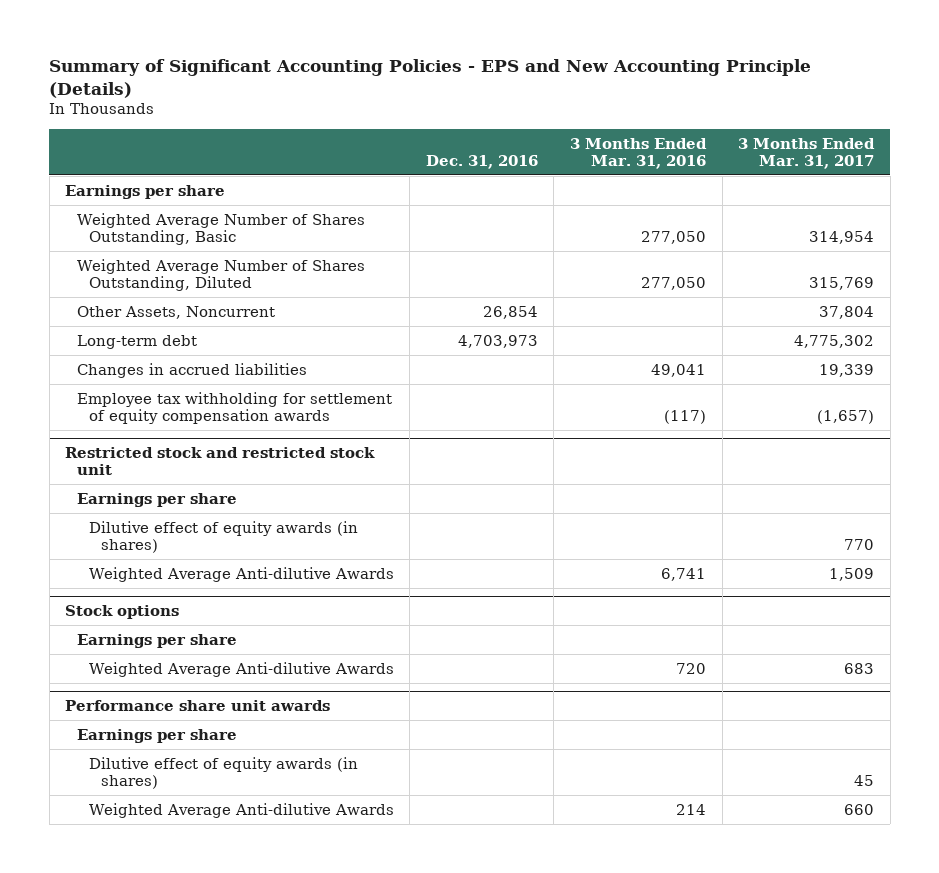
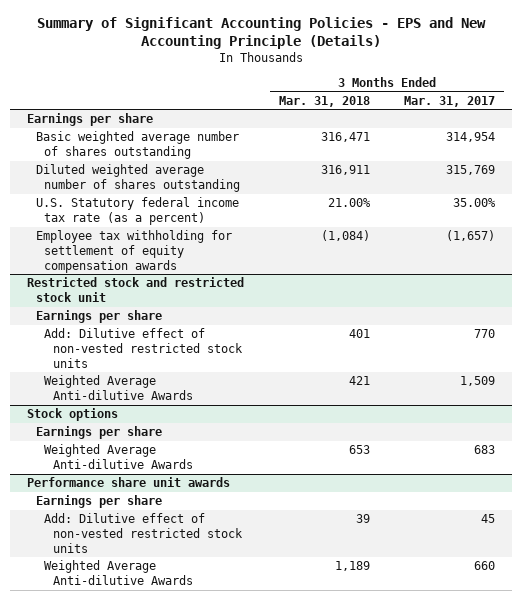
- | Dec. 31, 2016 | 3 Months Ended Mar. 31, 2016 | 3 Months Ended Mar. 31, 2017
+ | 3 Months Ended Mar. 31, 2018 | 3 Months Ended Mar. 31, 2017
- Weighted Average Number of Shares Outstanding, Basic | | 277,050 | 314,954
- Weighted Average Number of Shares Outstanding, Diluted | | 277,050 | 315,769
- Other Assets, Noncurrent | 26,854 | | 37,804
- Long-term debt | 4,703,973 | | 4,775,302
- Changes in accrued liabilities | | 49,041 | 19,339
+ Basic weighted average number of shares outstanding | 316,471 | 314,954
+ Diluted weighted average number of shares outstanding | 316,911 | 315,769
+ U.S. Statutory federal income tax rate (as a percent) | 21.00% | 35.00%
@ Restricted stock and restricted stock unit
- Dilutive effect of equity awards (in shares) | | | 770
+ Add: Dilutive effect of non-vested restricted stock units | 401 | 770
@ Performance share unit awards
- Dilutive effect of equity awards (in shares) | | | 45
+ Add: Dilutive effect of non-vested restricted stock units | 39 | 45

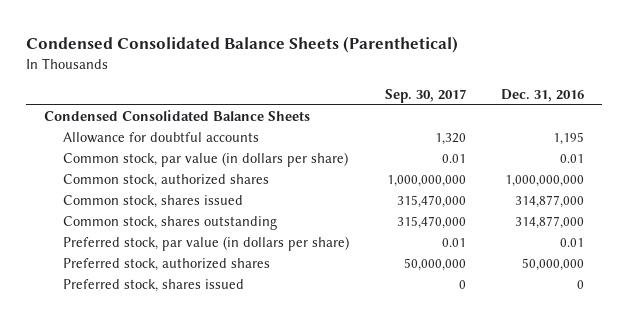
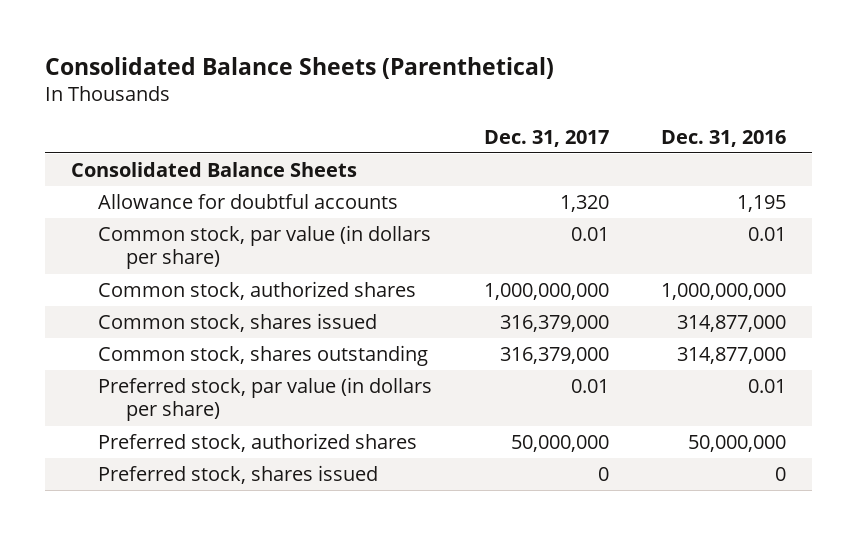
- Condensed Consolidated Balance Sheets (Parenthetical)
+ Consolidated Balance Sheets (Parenthetical)
- | Sep. 30, 2017 | Dec. 31, 2016
+ | Dec. 31, 2017 | Dec. 31, 2016
- Condensed Consolidated Balance Sheets
+ Consolidated Balance Sheets

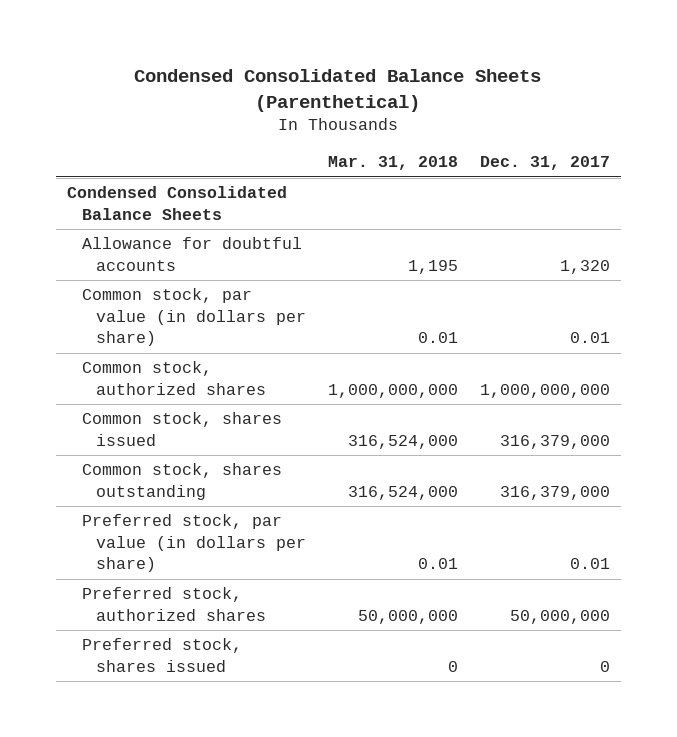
- Consolidated Balance Sheets (Parenthetical)
+ Condensed Consolidated Balance Sheets (Parenthetical)
- | Dec. 31, 2017 | Dec. 31, 2016
+ | Mar. 31, 2018 | Dec. 31, 2017
- Consolidated Balance Sheets
+ Condensed Consolidated Balance Sheets

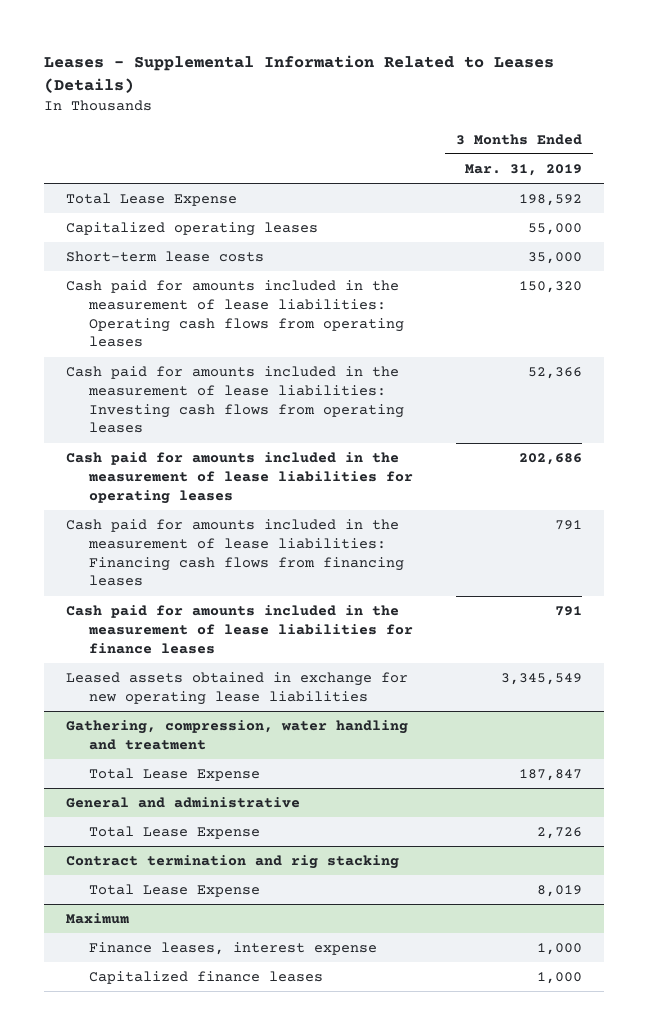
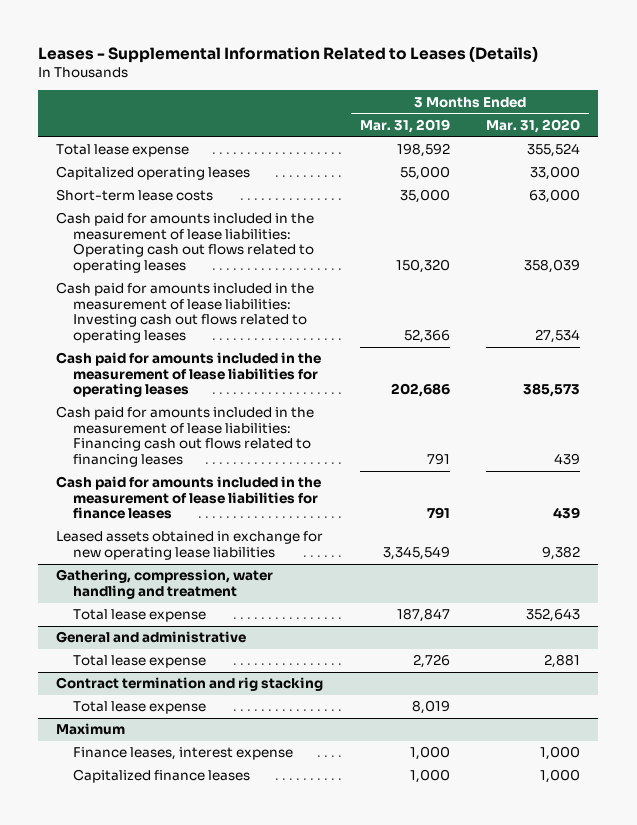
- | 3 Months Ended Mar. 31, 2019
+ | 3 Months Ended Mar. 31, 2019 | 3 Months Ended Mar. 31, 2020
- Total Lease Expense | 198,592
+ Total lease expense | 198,592 | 355,524
- Cash paid for amounts included in the measurement of lease liabilities: Operating cash flows from operating leases | 150,320
- Cash paid for amounts included in the measurement of lease liabilities: Investing cash flows from operating leases | 52,366
+ Cash paid for amounts included in the measurement of lease liabilities: Operating cash out flows related to operating leases | 150,320 | 358,039
+ Cash paid for amounts included in the measurement of lease liabilities: Investing cash out flows related to operating leases | 52,366 | 27,534
- Cash paid for amounts included in the measurement of lease liabilities: Financing cash flows from financing leases | 791
+ Cash paid for amounts included in the measurement of lease liabilities: Financing cash out flows related to financing leases | 791 | 439
@ Gathering, compression, water handling and treatment
- Total Lease Expense | 187,847
+ Total lease expense | 187,847 | 352,643
@ General and administrative
- Total Lease Expense | 2,726
+ Total lease expense | 2,726 | 2,881
@ Contract termination and rig stacking
- Total Lease Expense | 8,019
+ Total lease expense | 8,019 |

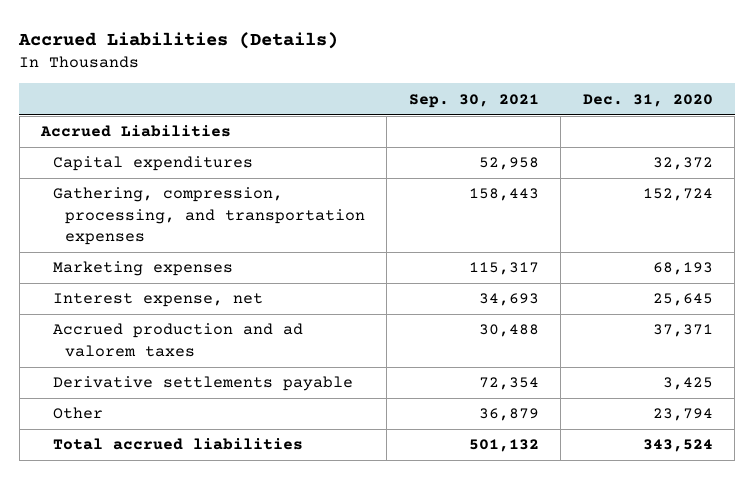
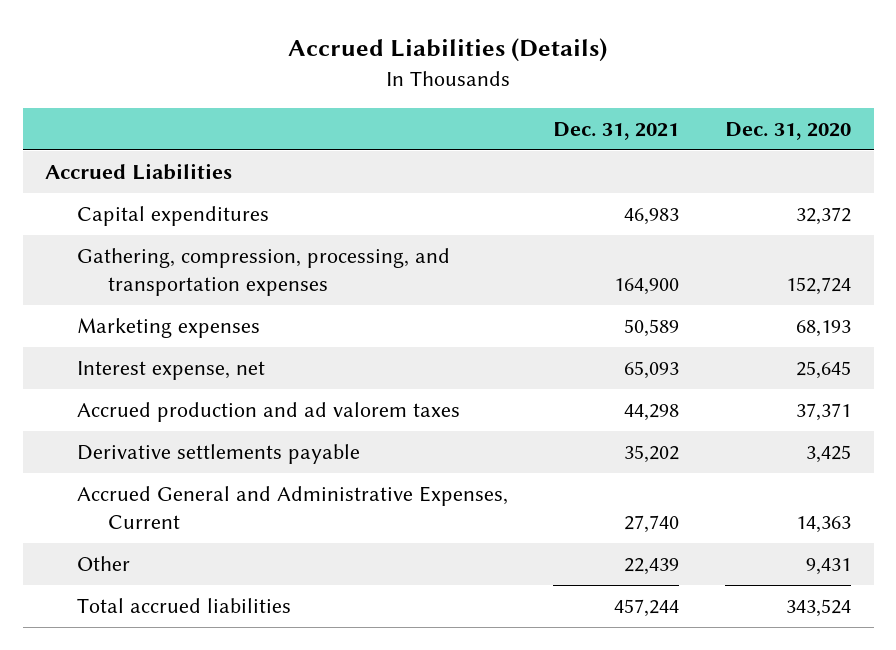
- | Sep. 30, 2021 | Dec. 31, 2020
+ | Dec. 31, 2021 | Dec. 31, 2020
- Other | 36,879 | 23,794
+ Accrued General and Administrative Expenses, Current | 27,740 | 14,363
+ Other | 22,439 | 9,431

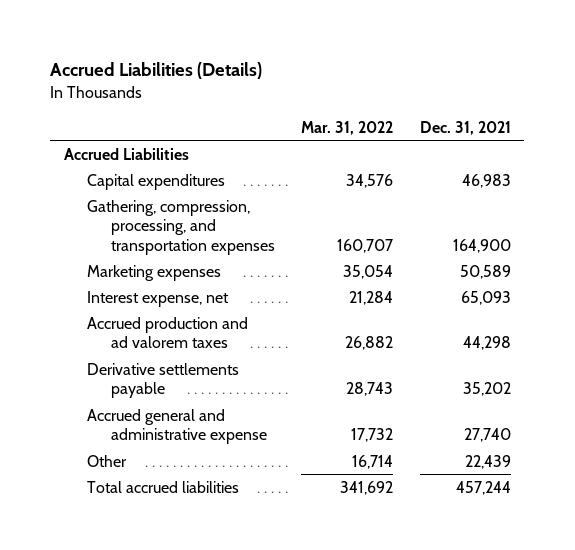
- | Dec. 31, 2021 | Dec. 31, 2020
+ | Mar. 31, 2022 | Dec. 31, 2021
- Accrued General and Administrative Expenses, Current | 27,740 | 14,363
+ Accrued general and administrative expense | 17,732 | 27,740

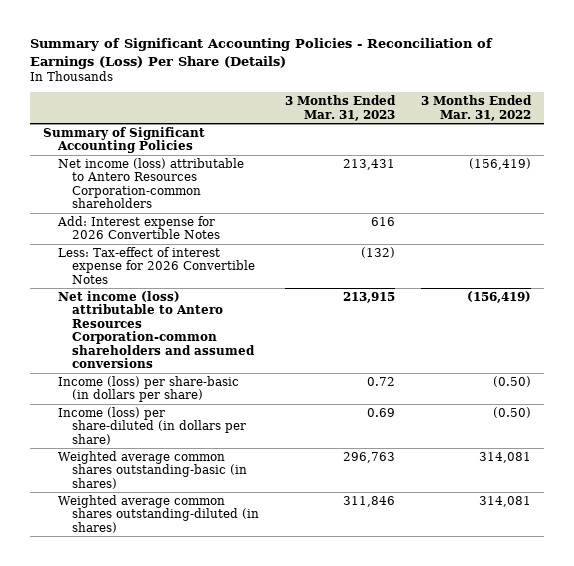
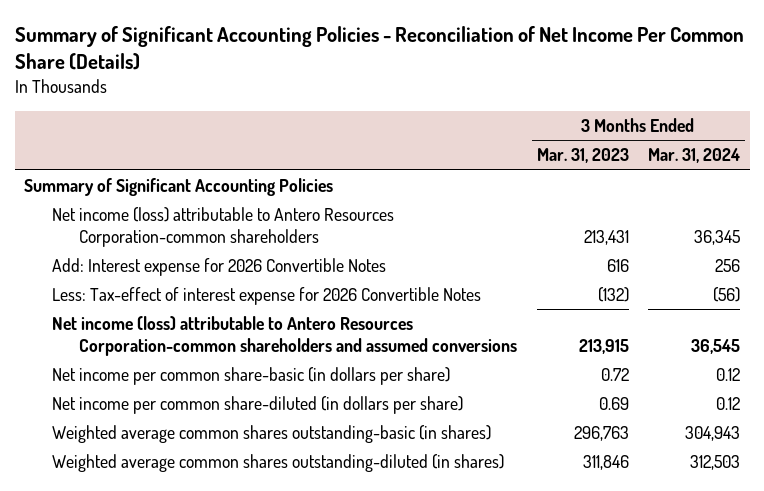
- Summary of Significant Accounting Policies - Reconciliation of Earnings (Loss) Per Share (Details)
+ Summary of Significant Accounting Policies - Reconciliation of Net Income Per Common Share (Details)
- | 3 Months Ended Mar. 31, 2023 | 3 Months Ended Mar. 31, 2022
+ | 3 Months Ended Mar. 31, 2023 | 3 Months Ended Mar. 31, 2024
- Income (loss) per share-basic (in dollars per share) | 0.72 | (0.50)
- Income (loss) per share-diluted (in dollars per share) | 0.69 | (0.50)
+ Net income per common share-basic (in dollars per share) | 0.72 | 0.12
+ Net income per common share-diluted (in dollars per share) | 0.69 | 0.12

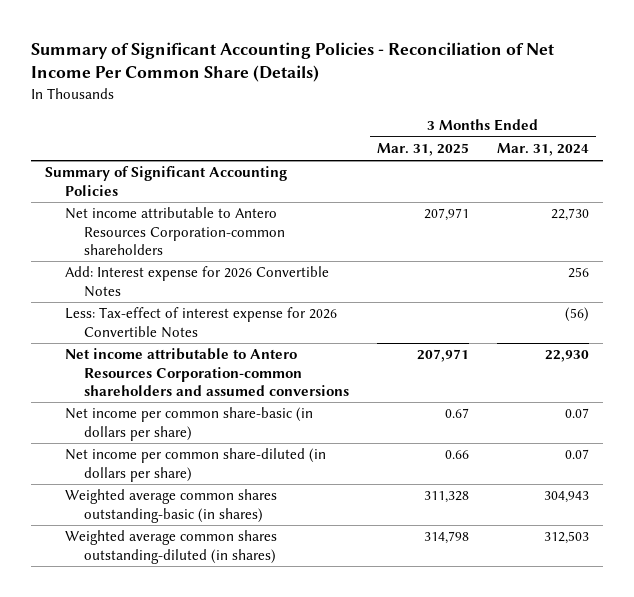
- | 3 Months Ended Mar. 31, 2023 | 3 Months Ended Mar. 31, 2024
+ | 3 Months Ended Mar. 31, 2025 | 3 Months Ended Mar. 31, 2024
- Net income (loss) attributable to Antero Resources Corporation-common shareholders | 213,431 | 36,345
+ Net income attributable to Antero Resources Corporation-common shareholders | 207,971 | 22,730
- Net income (loss) attributable to Antero Resources Corporation-common shareholders and assumed conversions | 213,915 | 36,545
- Net income per common share-basic (in dollars per share) | 0.72 | 0.12
- Net income per common share-diluted (in dollars per share) | 0.69 | 0.12
+ Net income attributable to Antero Resources Corporation-common shareholders and assumed conversions | 207,971 | 22,930
+ Net income per common share-basic (in dollars per share) | 0.67 | 0.07
+ Net income per common share-diluted (in dollars per share) | 0.66 | 0.07

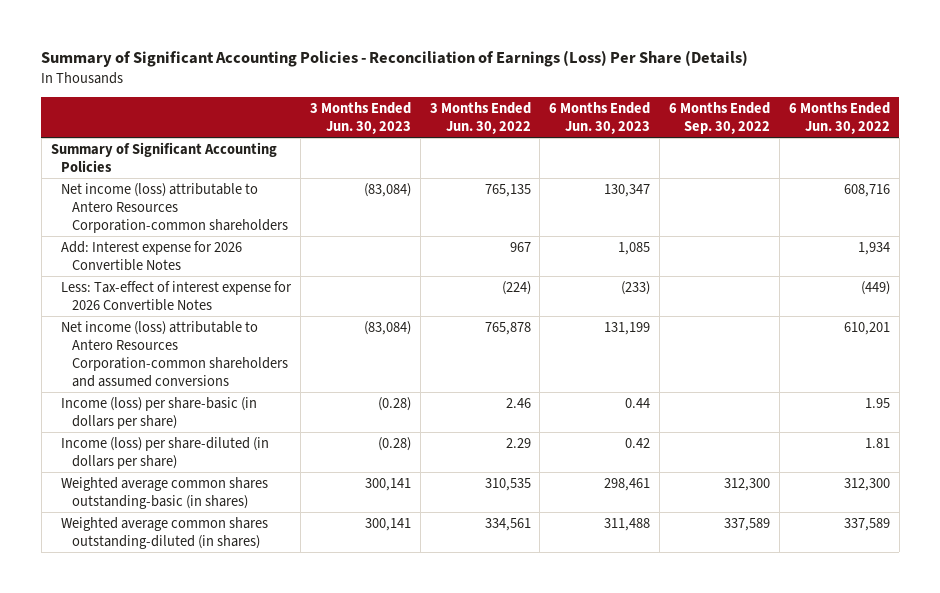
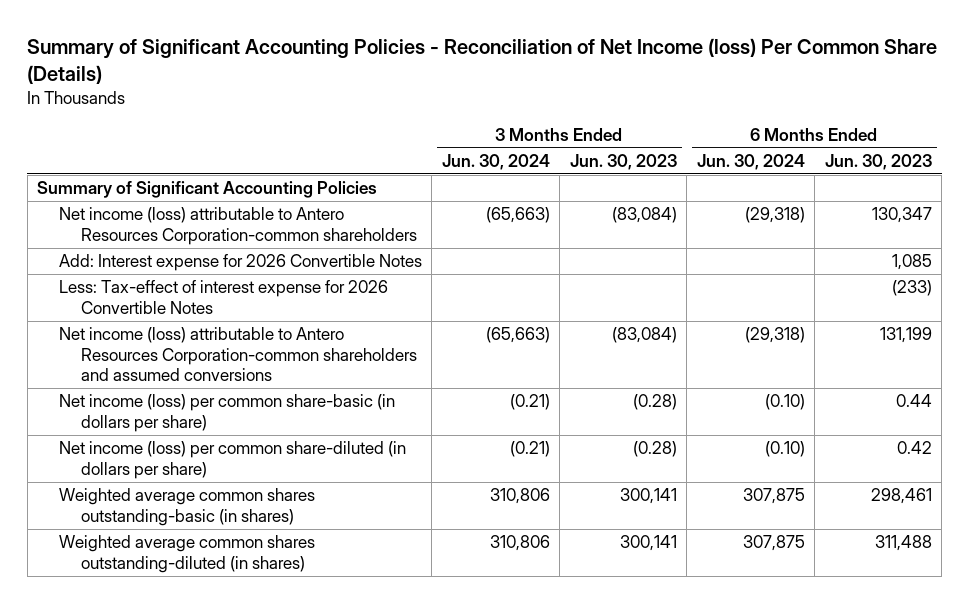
- Summary of Significant Accounting Policies - Reconciliation of Earnings (Loss) Per Share (Details)
+ Summary of Significant Accounting Policies - Reconciliation of Net Income (loss) Per Common Share (Details)
- | 3 Months Ended Jun. 30, 2023 | 3 Months Ended Jun. 30, 2022 | 6 Months Ended Jun. 30, 2023 | 6 Months Ended Sep. 30, 2022 | 6 Months Ended Jun. 30, 2022
+ | 3 Months Ended Jun. 30, 2024 | 3 Months Ended Jun. 30, 2023 | 6 Months Ended Jun. 30, 2024 | 6 Months Ended Jun. 30, 2023
- Income (loss) per share-basic (in dollars per share) | (0.28) | 2.46 | 0.44 | | 1.95
- Income (loss) per share-diluted (in dollars per share) | (0.28) | 2.29 | 0.42 | | 1.81
+ Net income (loss) per common share-basic (in dollars per share) | (0.21) | (0.28) | (0.10) | 0.44
+ Net income (loss) per common share-diluted (in dollars per share) | (0.21) | (0.28) | (0.10) | 0.42

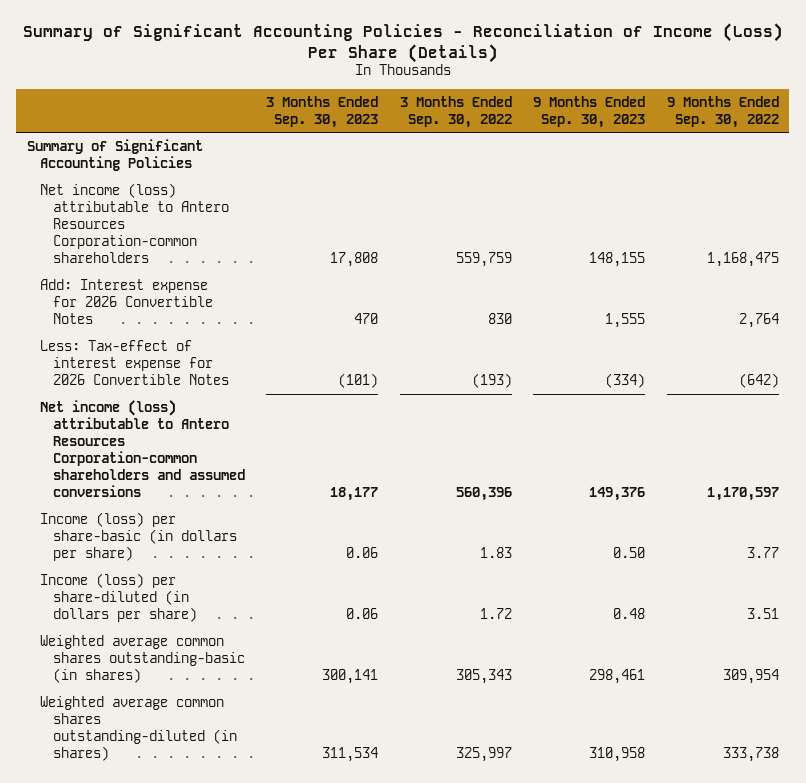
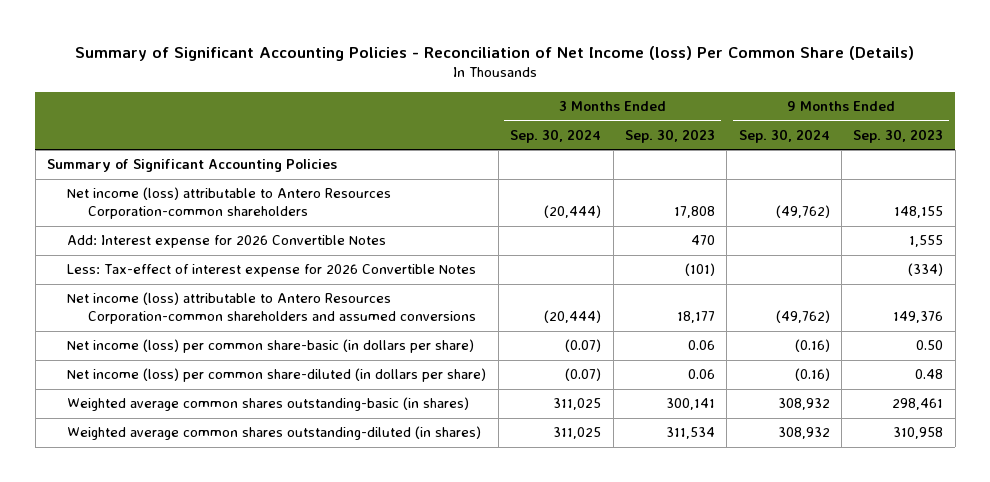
- Summary of Significant Accounting Policies - Reconciliation of Income (Loss) Per Share (Details)
+ Summary of Significant Accounting Policies - Reconciliation of Net Income (loss) Per Common Share (Details)
- | 3 Months Ended Sep. 30, 2023 | 3 Months Ended Sep. 30, 2022 | 9 Months Ended Sep. 30, 2023 | 9 Months Ended Sep. 30, 2022
+ | 3 Months Ended Sep. 30, 2024 | 3 Months Ended Sep. 30, 2023 | 9 Months Ended Sep. 30, 2024 | 9 Months Ended Sep. 30, 2023
- Income (loss) per share-basic (in dollars per share) | 0.06 | 1.83 | 0.50 | 3.77
- Income (loss) per share-diluted (in dollars per share) | 0.06 | 1.72 | 0.48 | 3.51
+ Net income (loss) per common share-basic (in dollars per share) | (0.07) | 0.06 | (0.16) | 0.50
+ Net income (loss) per common share-diluted (in dollars per share) | (0.07) | 0.06 | (0.16) | 0.48

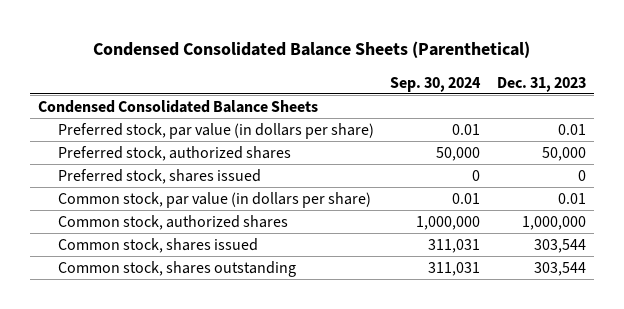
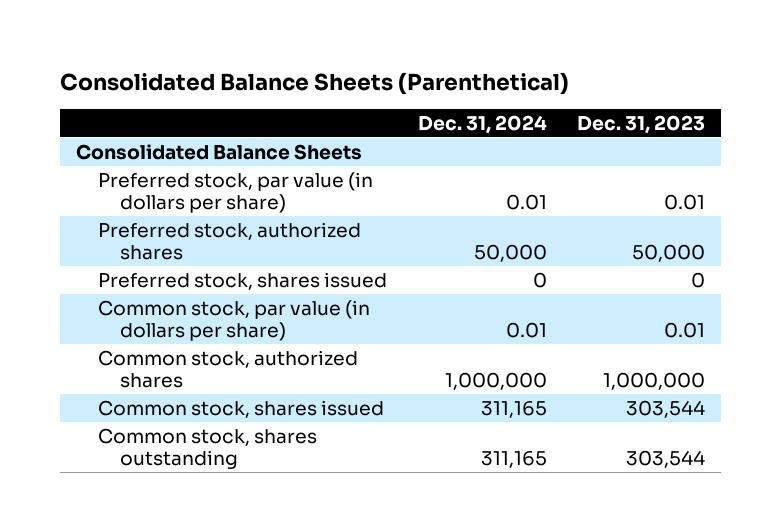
- Condensed Consolidated Balance Sheets (Parenthetical)
+ Consolidated Balance Sheets (Parenthetical)
- | Sep. 30, 2024 | Dec. 31, 2023
+ | Dec. 31, 2024 | Dec. 31, 2023
- Condensed Consolidated Balance Sheets
+ Consolidated Balance Sheets

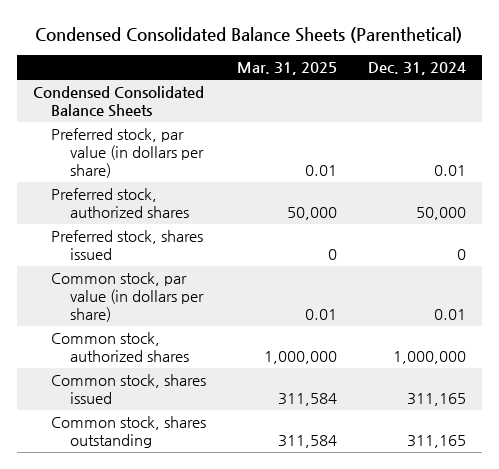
- Consolidated Balance Sheets (Parenthetical)
+ Condensed Consolidated Balance Sheets (Parenthetical)
- | Dec. 31, 2024 | Dec. 31, 2023
+ | Mar. 31, 2025 | Dec. 31, 2024
- Consolidated Balance Sheets
+ Condensed Consolidated Balance Sheets

